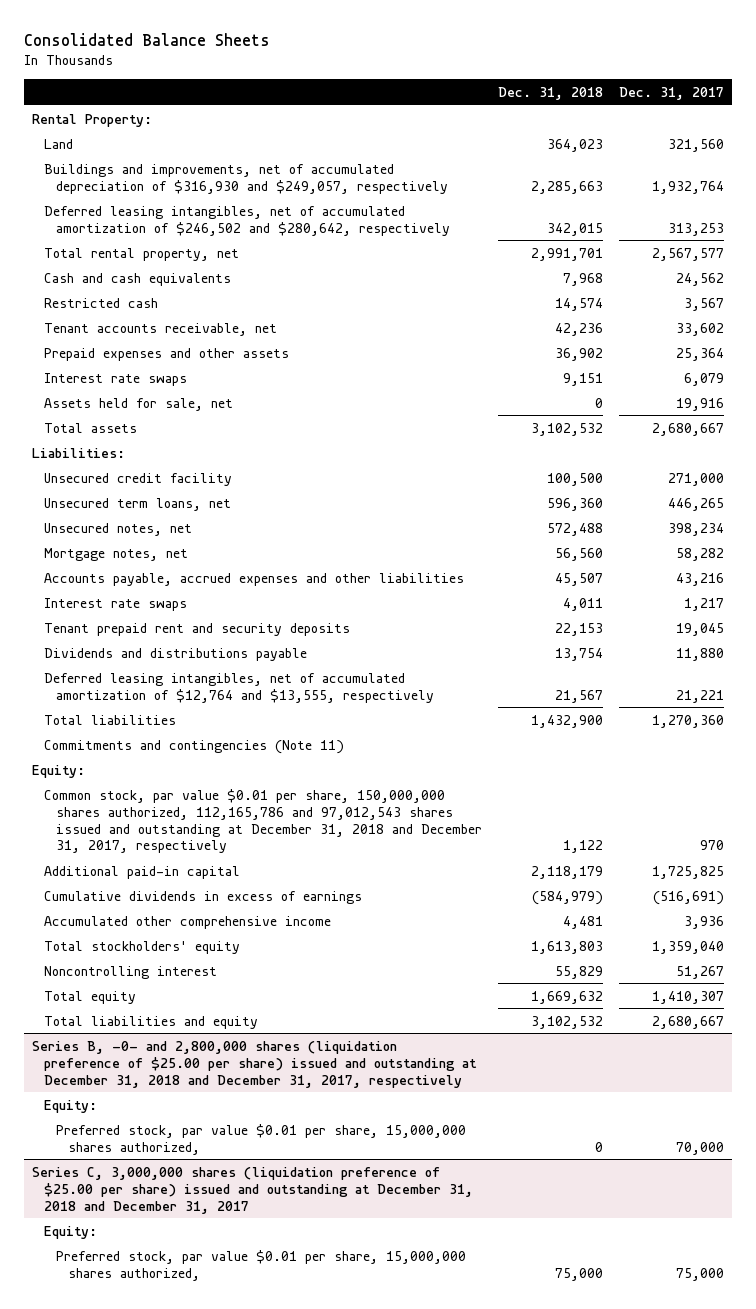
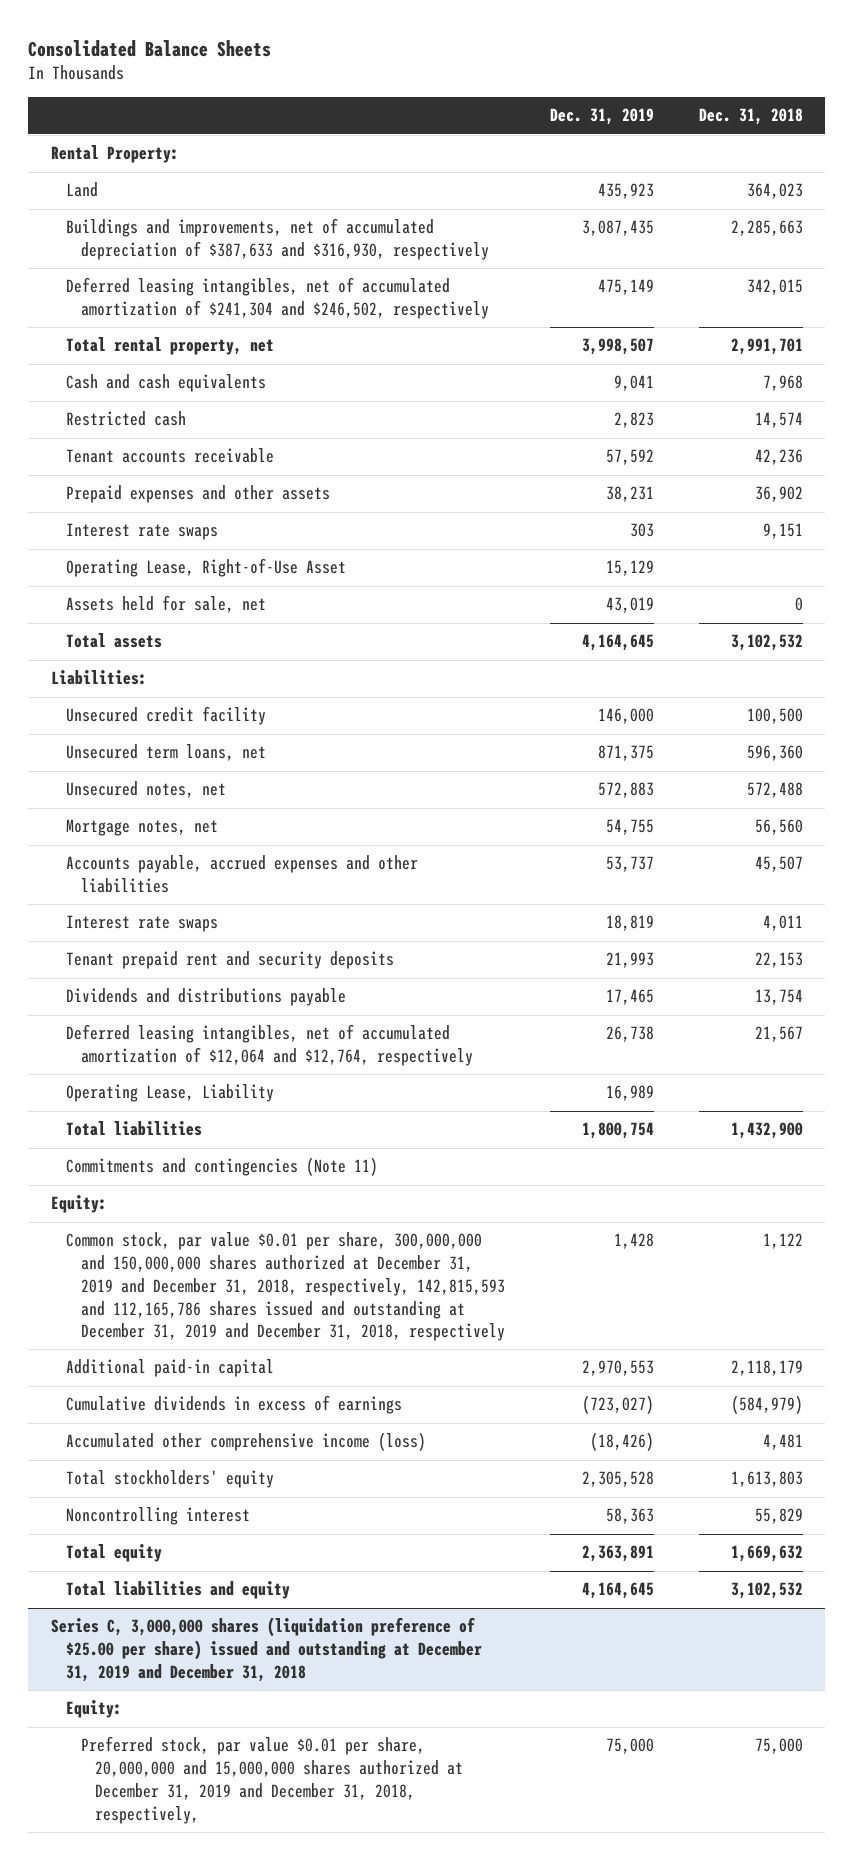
- | Dec. 31, 2018 | Dec. 31, 2017
+ | Dec. 31, 2019 | Dec. 31, 2018
- Buildings and improvements, net of accumulated depreciation of $316,930 and $249,057, respectively | 2,285,663 | 1,932,764
- Deferred leasing intangibles, net of accumulated amortization of $246,502 and $280,642, respectively | 342,015 | 313,253
+ Buildings and improvements, net of accumulated depreciation of $387,633 and $316,930, respectively | 3,087,435 | 2,285,663
+ Deferred leasing intangibles, net of accumulated amortization of $241,304 and $246,502, respectively | 475,149 | 342,015
- Tenant accounts receivable, net | 42,236 | 33,602
+ Tenant accounts receivable | 57,592 | 42,236
+ Operating Lease, Right-of-Use Asset | 15,129 |
- Deferred leasing intangibles, net of accumulated amortization of $12,764 and $13,555, respectively | 21,567 | 21,221
+ Deferred leasing intangibles, net of accumulated amortization of $12,064 and $12,764, respectively | 26,738 | 21,567
+ Operating Lease, Liability | 16,989 |
- Common stock, par value $0.01 per share, 150,000,000 shares authorized, 112,165,786 and 97,012,543 shares issued and outstanding at December 31, 2018 and December 31, 2017, respectively | 1,122 | 970
+ Common stock, par value $0.01 per share, 300,000,000 and 150,000,000 shares authorized at December 31, 2019 and December 31, 2018, respectively, 142,815,593 and 112,165,786 shares issued and outstanding at December 31, 2019 and December 31, 2018, respectively | 1,428 | 1,122
- Accumulated other comprehensive income | 4,481 | 3,936
+ Accumulated other comprehensive income (loss) | (18,426) | 4,481
- Series B, -0- and 2,800,000 shares (liquidation preference of $25.00 per share) issued and outstanding at December 31, 2018 and December 31, 2017, respectively
- Equity:
- Preferred stock, par value $0.01 per share, 15,000,000 shares authorized, | 0 | 70,000
- Series C, 3,000,000 shares (liquidation preference of $25.00 per share) issued and outstanding at December 31, 2018 and December 31, 2017
+ Series C, 3,000,000 shares (liquidation preference of $25.00 per share) issued and outstanding at December 31, 2019 and December 31, 2018
- Preferred stock, par value $0.01 per share, 15,000,000 shares authorized, | 75,000 | 75,000
+ Preferred stock, par value $0.01 per share, 20,000,000 and 15,000,000 shares authorized at December 31, 2019 and December 31, 2018, respectively, | 75,000 | 75,000

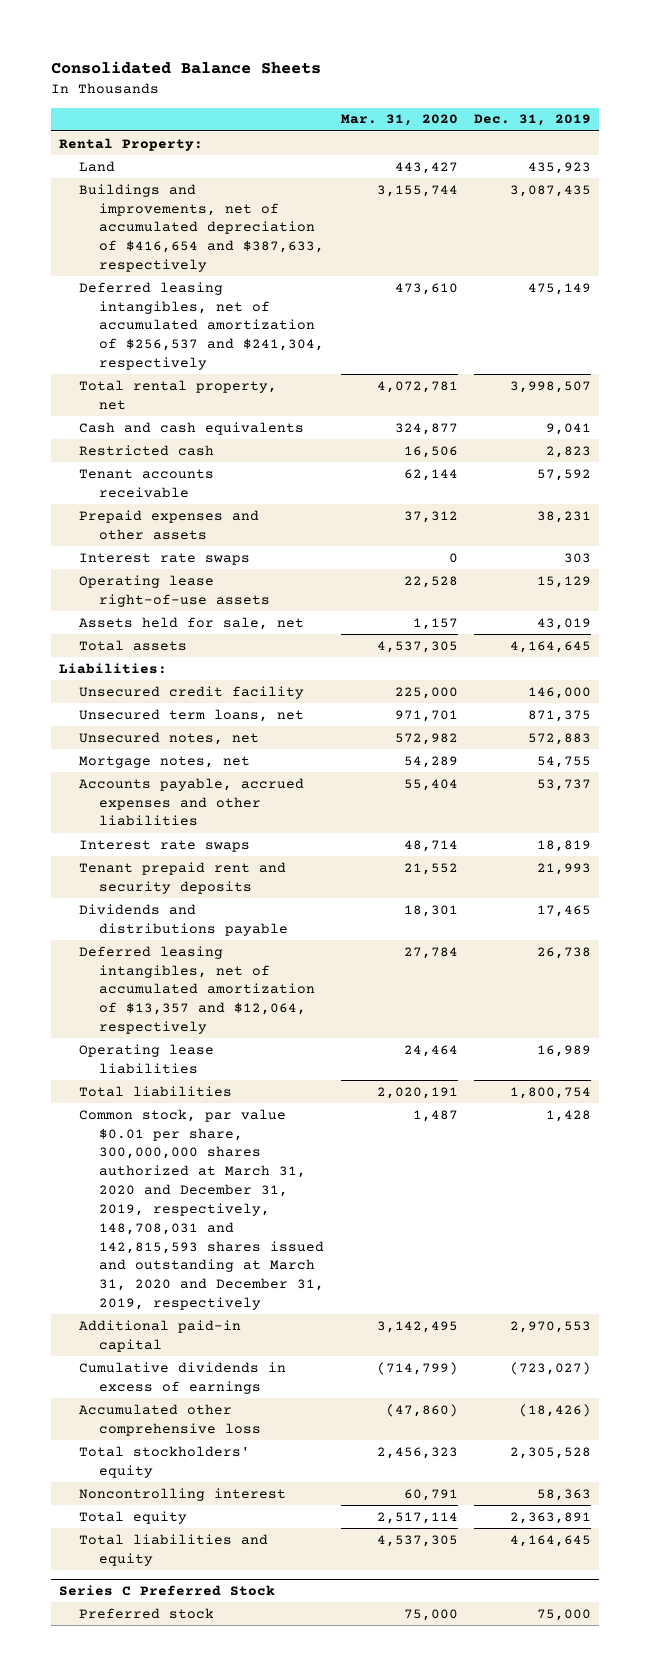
- | Dec. 31, 2019 | Dec. 31, 2018
+ | Mar. 31, 2020 | Dec. 31, 2019
- Buildings and improvements, net of accumulated depreciation of $387,633 and $316,930, respectively | 3,087,435 | 2,285,663
- Deferred leasing intangibles, net of accumulated amortization of $241,304 and $246,502, respectively | 475,149 | 342,015
+ Buildings and improvements, net of accumulated depreciation of $416,654 and $387,633, respectively | 3,155,744 | 3,087,435
+ Deferred leasing intangibles, net of accumulated amortization of $256,537 and $241,304, respectively | 473,610 | 475,149
- Operating Lease, Right-of-Use Asset | 15,129 |
+ Operating lease right-of-use assets | 22,528 | 15,129
- Deferred leasing intangibles, net of accumulated amortization of $12,064 and $12,764, respectively | 26,738 | 21,567
- Operating Lease, Liability | 16,989 |
+ Deferred leasing intangibles, net of accumulated amortization of $13,357 and $12,064, respectively | 27,784 | 26,738
+ Operating lease liabilities | 24,464 | 16,989
- Commitments and contingencies (Note 11)
- Equity:
- Common stock, par value $0.01 per share, 300,000,000 and 150,000,000 shares authorized at December 31, 2019 and December 31, 2018, respectively, 142,815,593 and 112,165,786 shares issued and outstanding at December 31, 2019 and December 31, 2018, respectively | 1,428 | 1,122
+ Common stock, par value $0.01 per share, 300,000,000 shares authorized at March 31, 2020 and December 31, 2019, respectively, 148,708,031 and 142,815,593 shares issued and outstanding at March 31, 2020 and December 31, 2019, respectively | 1,487 | 1,428
- Accumulated other comprehensive income (loss) | (18,426) | 4,481
+ Accumulated other comprehensive loss | (47,860) | (18,426)
- Series C, 3,000,000 shares (liquidation preference of $25.00 per share) issued and outstanding at December 31, 2019 and December 31, 2018
- Equity:
- Preferred stock, par value $0.01 per share, 20,000,000 and 15,000,000 shares authorized at December 31, 2019 and December 31, 2018, respectively, | 75,000 | 75,000
+ Series C Preferred Stock
+ Preferred stock | 75,000 | 75,000

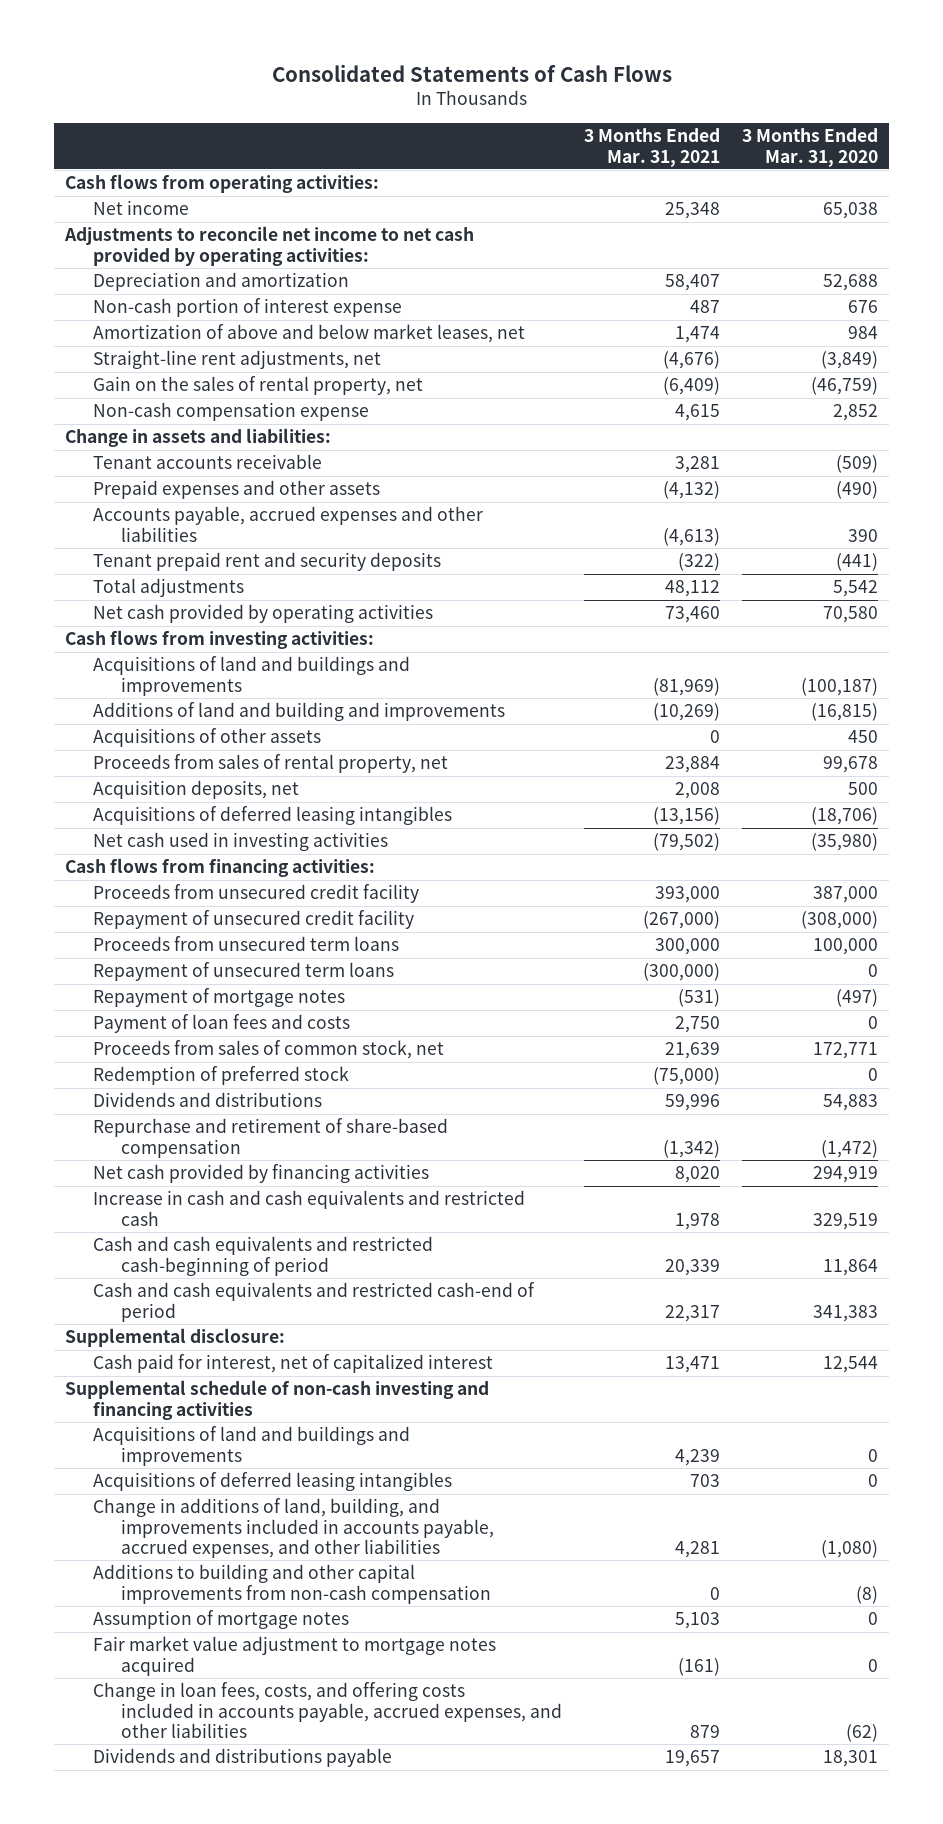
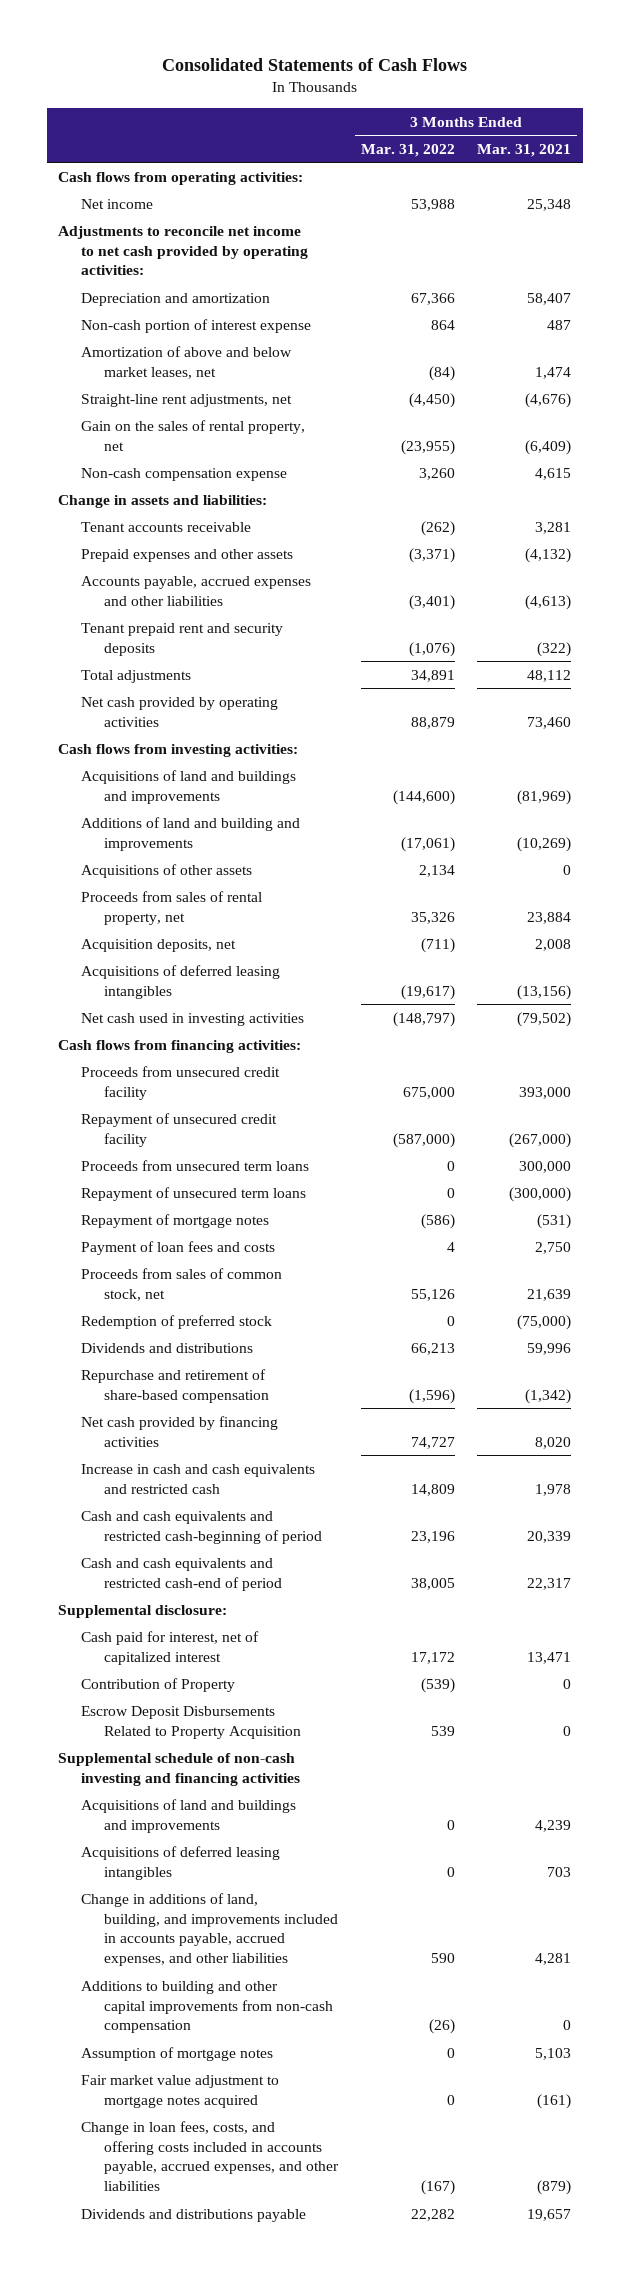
- | 3 Months Ended Mar. 31, 2021 | 3 Months Ended Mar. 31, 2020
+ | 3 Months Ended Mar. 31, 2022 | 3 Months Ended Mar. 31, 2021
+ Contribution of Property | (539) | 0
+ Escrow Deposit Disbursements Related to Property Acquisition | 539 | 0
- Change in loan fees, costs, and offering costs included in accounts payable, accrued expenses, and other liabilities | 879 | (62)
+ Change in loan fees, costs, and offering costs included in accounts payable, accrued expenses, and other liabilities | (167) | (879)

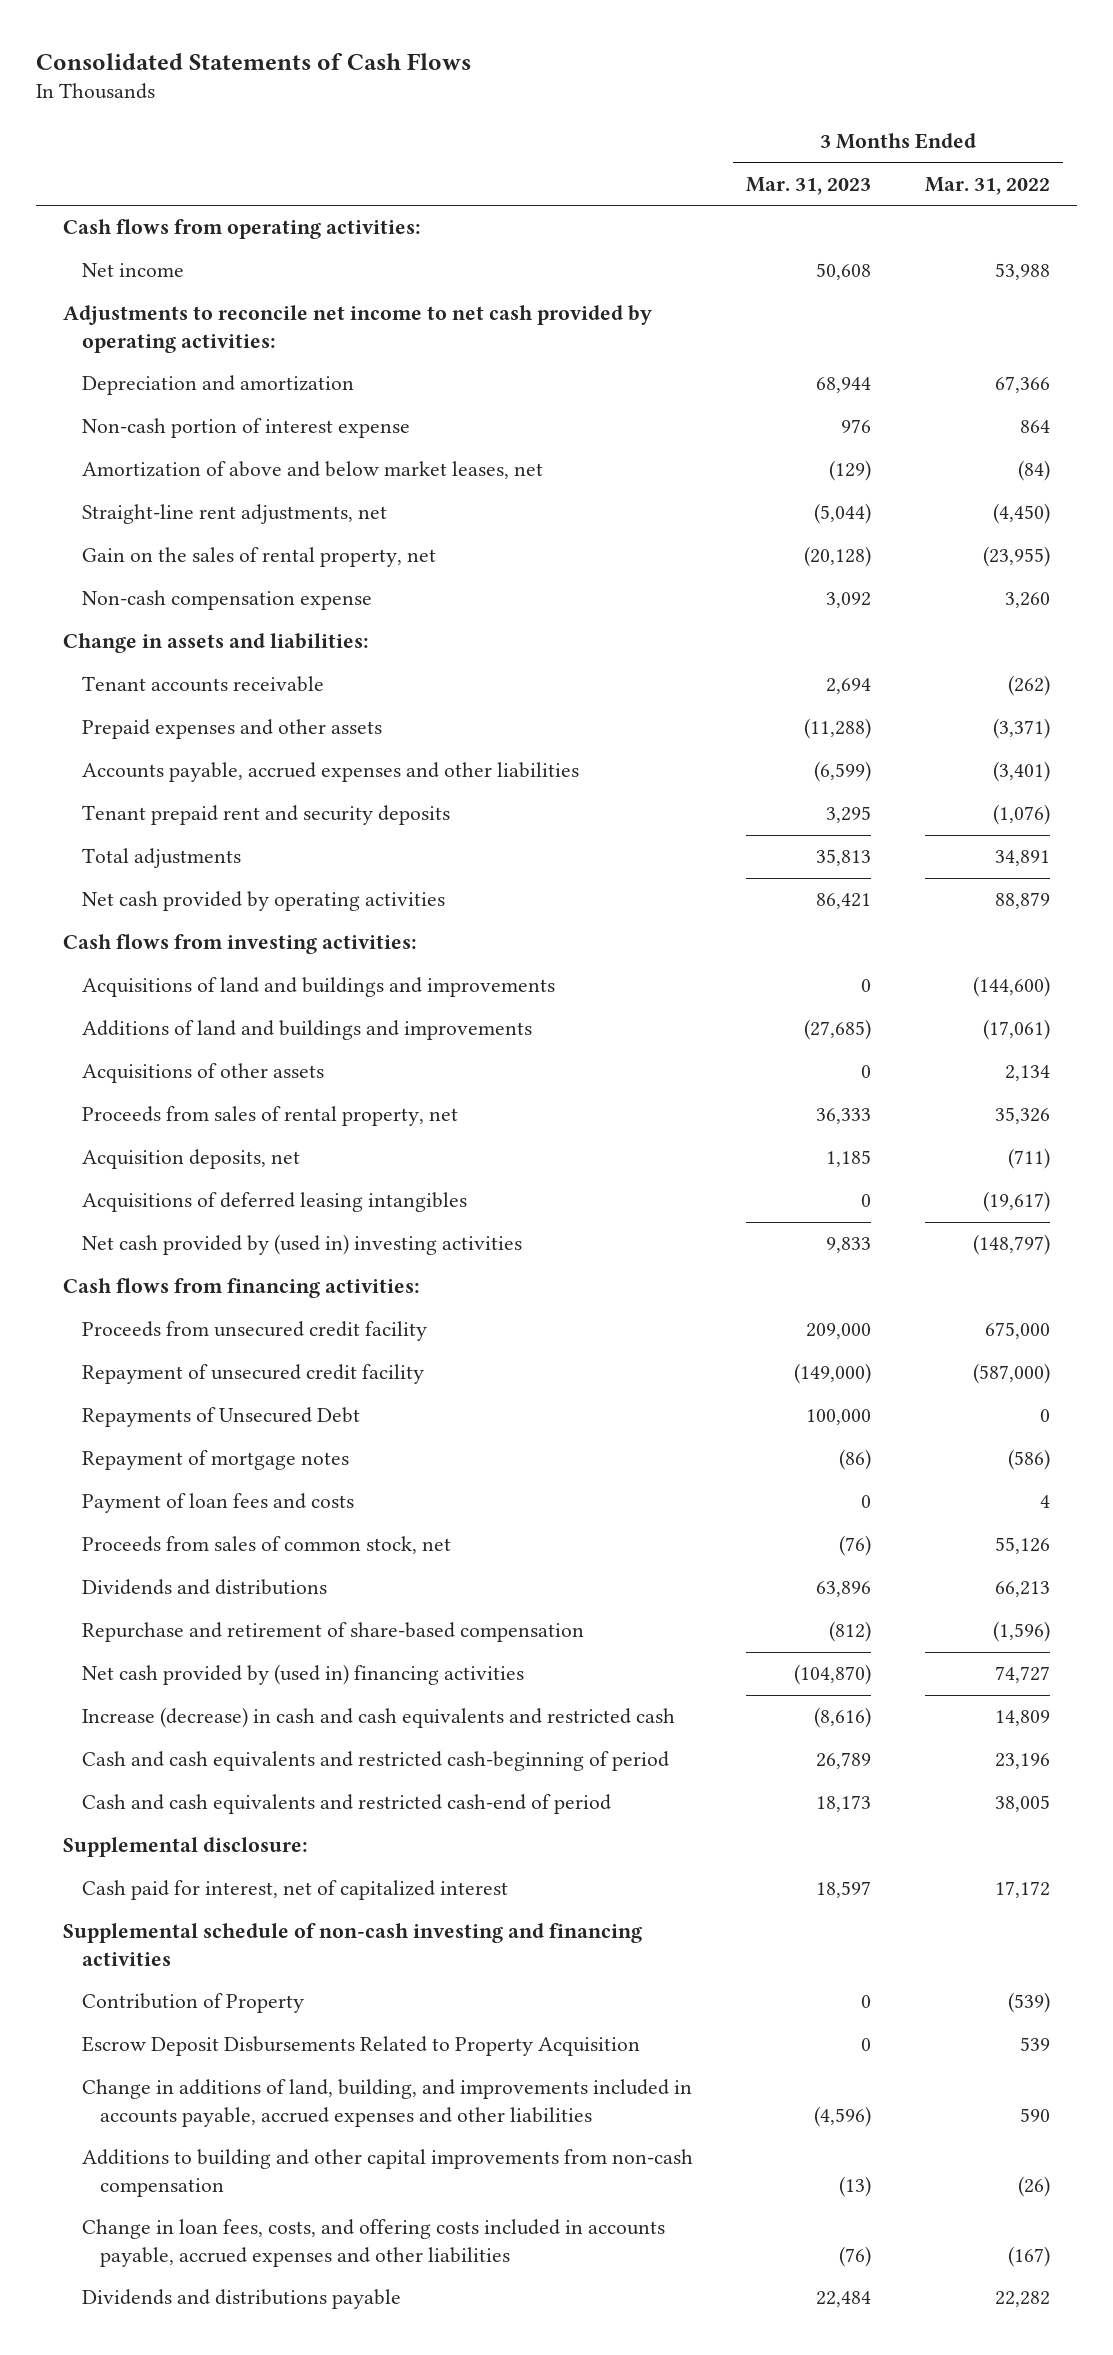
- | 3 Months Ended Mar. 31, 2022 | 3 Months Ended Mar. 31, 2021
+ | 3 Months Ended Mar. 31, 2023 | 3 Months Ended Mar. 31, 2022
- Additions of land and building and improvements | (17,061) | (10,269)
+ Additions of land and buildings and improvements | (27,685) | (17,061)
- Net cash used in investing activities | (148,797) | (79,502)
+ Net cash provided by (used in) investing activities | 9,833 | (148,797)
- Proceeds from unsecured term loans | 0 | 300,000
- Repayment of unsecured term loans | 0 | (300,000)
+ Repayments of Unsecured Debt | 100,000 | 0
- Redemption of preferred stock | 0 | (75,000)
- Net cash provided by financing activities | 74,727 | 8,020
- Increase in cash and cash equivalents and restricted cash | 14,809 | 1,978
+ Net cash provided by (used in) financing activities | (104,870) | 74,727
+ Increase (decrease) in cash and cash equivalents and restricted cash | (8,616) | 14,809
moved up: Supplemental schedule of non-cash investing and financing activities
- Acquisitions of land and buildings and improvements | 0 | 4,239
- Acquisitions of deferred leasing intangibles | 0 | 703
- Change in additions of land, building, and improvements included in accounts payable, accrued expenses, and other liabilities | 590 | 4,281
+ Change in additions of land, building, and improvements included in accounts payable, accrued expenses and other liabilities | (4,596) | 590
- Assumption of mortgage notes | 0 | 5,103
- Fair market value adjustment to mortgage notes acquired | 0 | (161)
- Change in loan fees, costs, and offering costs included in accounts payable, accrued expenses, and other liabilities | (167) | (879)
+ Change in loan fees, costs, and offering costs included in accounts payable, accrued expenses and other liabilities | (76) | (167)

